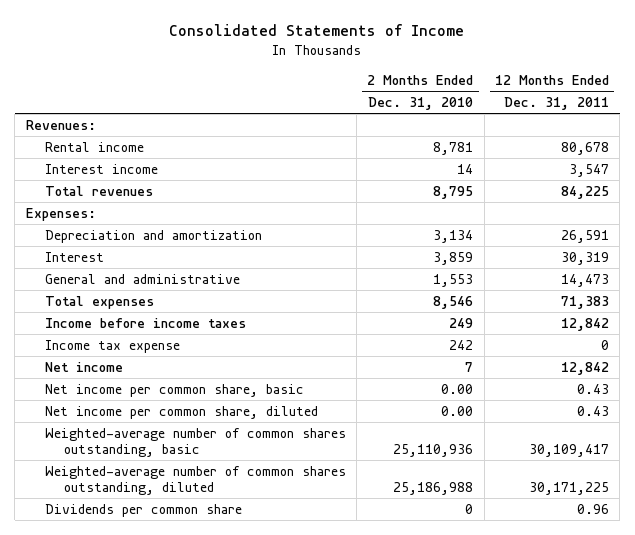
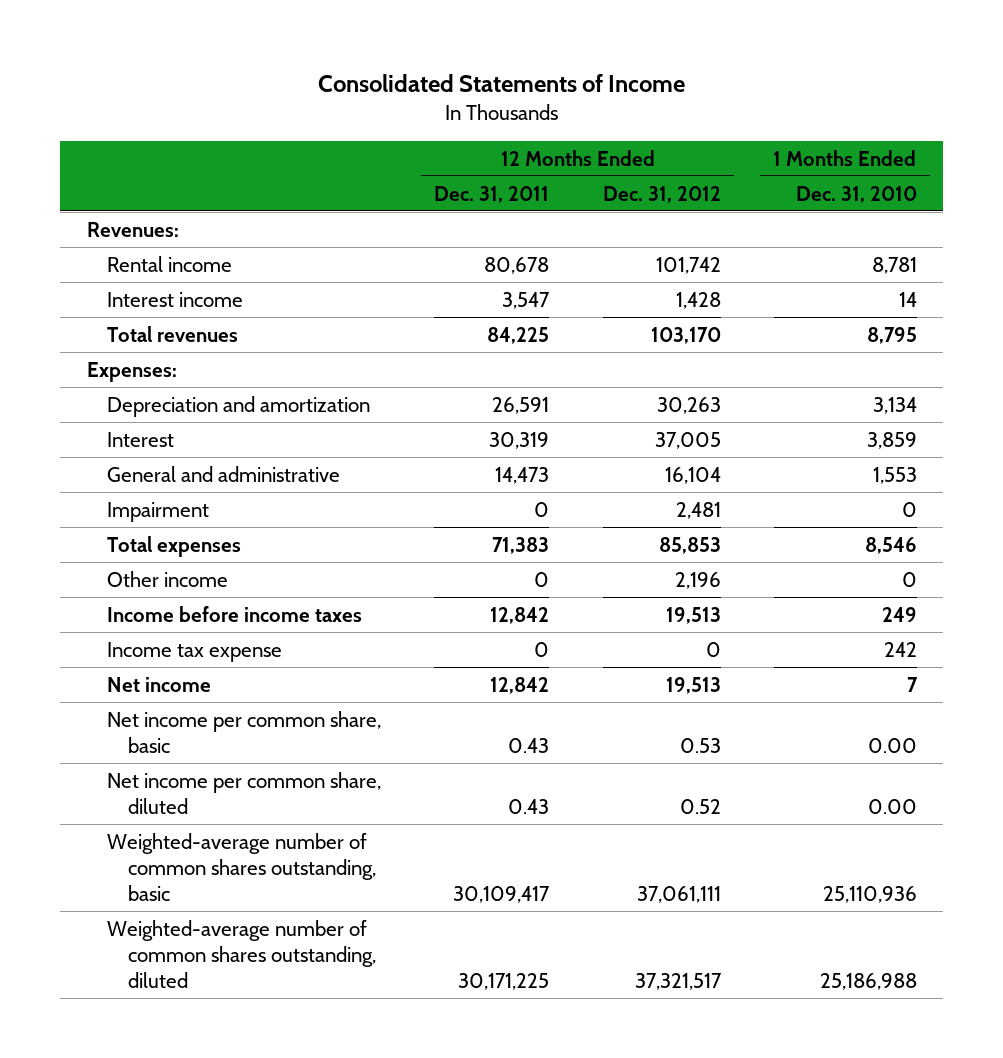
- | 2 Months Ended Dec. 31, 2010 | 12 Months Ended Dec. 31, 2011
+ | 12 Months Ended Dec. 31, 2011 | 12 Months Ended Dec. 31, 2012 | 1 Months Ended Dec. 31, 2010
+ Impairment | 0 | 2,481 | 0
+ Other income | 0 | 2,196 | 0
- Dividends per common share | 0 | 0.96

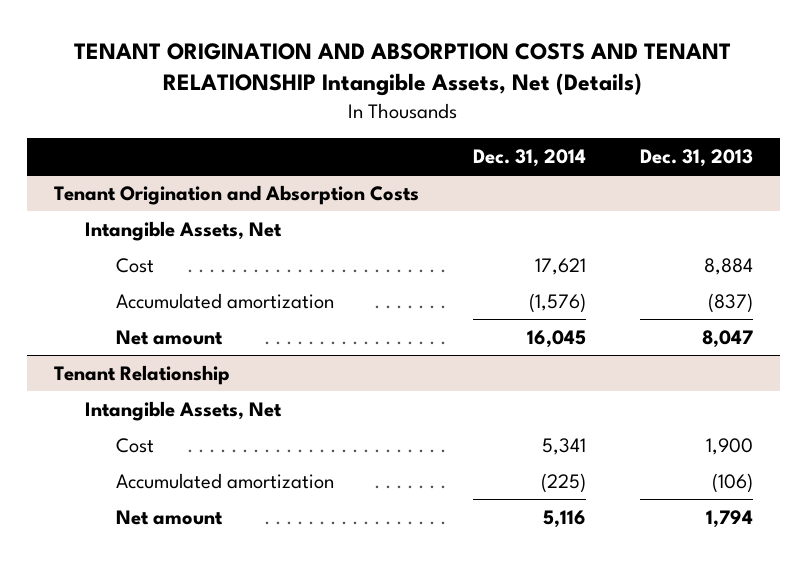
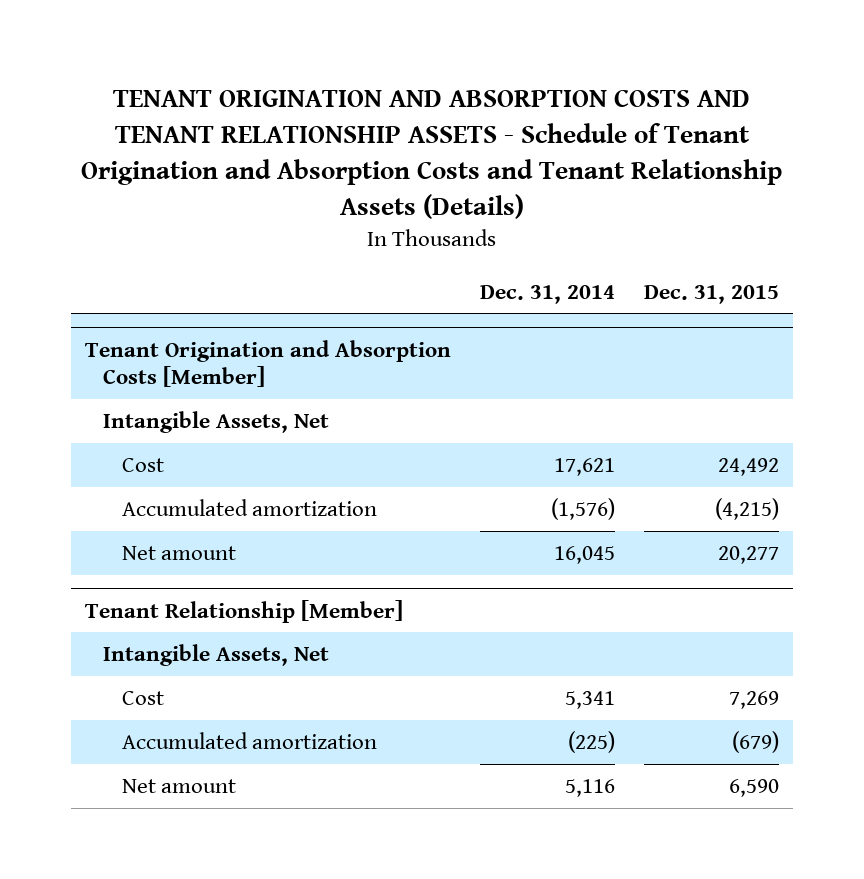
- TENANT ORIGINATION AND ABSORPTION COSTS AND TENANT RELATIONSHIP Intangible Assets, Net (Details)
+ TENANT ORIGINATION AND ABSORPTION COSTS AND TENANT RELATIONSHIP ASSETS - Schedule of Tenant Origination and Absorption Costs and Tenant Relationship Assets (Details)
- | Dec. 31, 2014 | Dec. 31, 2013
+ | Dec. 31, 2014 | Dec. 31, 2015
- Tenant Origination and Absorption Costs
+ Tenant Origination and Absorption Costs [Member]
- Tenant Relationship
+ Tenant Relationship [Member]

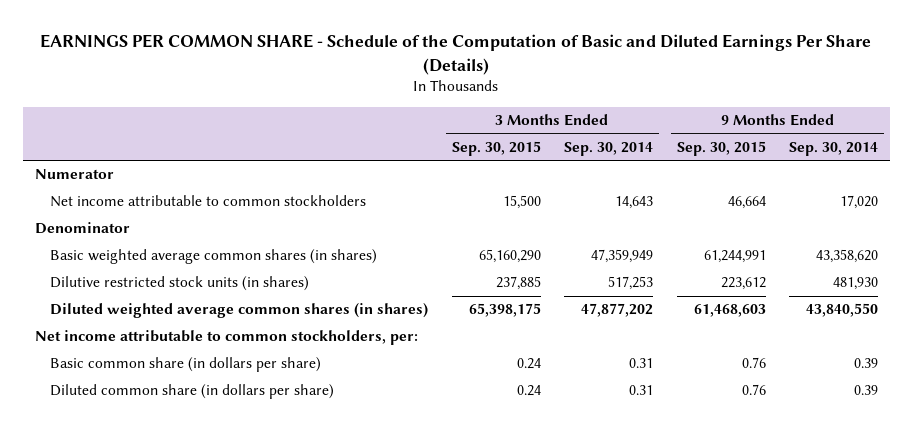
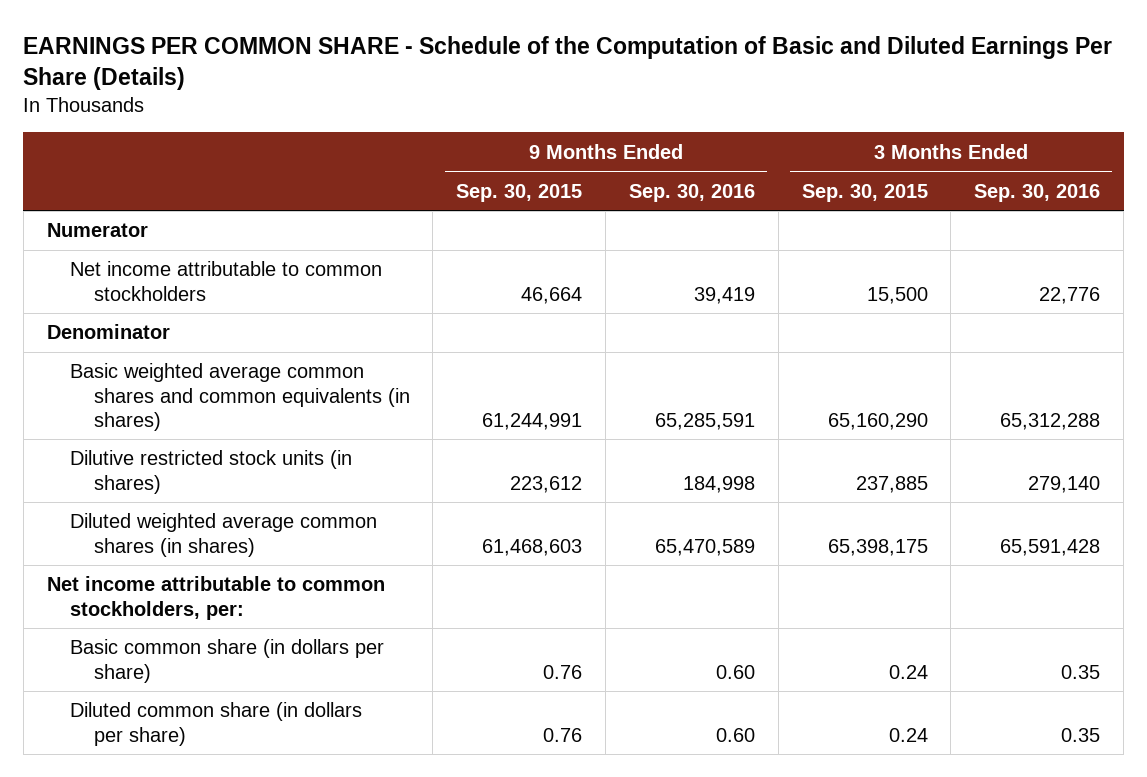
- | 3 Months Ended Sep. 30, 2015 | 3 Months Ended Sep. 30, 2014 | 9 Months Ended Sep. 30, 2015 | 9 Months Ended Sep. 30, 2014
+ | 9 Months Ended Sep. 30, 2015 | 9 Months Ended Sep. 30, 2016 | 3 Months Ended Sep. 30, 2015 | 3 Months Ended Sep. 30, 2016
- Basic weighted average common shares (in shares) | 65,160,290 | 47,359,949 | 61,244,991 | 43,358,620
+ Basic weighted average common shares and common equivalents (in shares) | 61,244,991 | 65,285,591 | 65,160,290 | 65,312,288

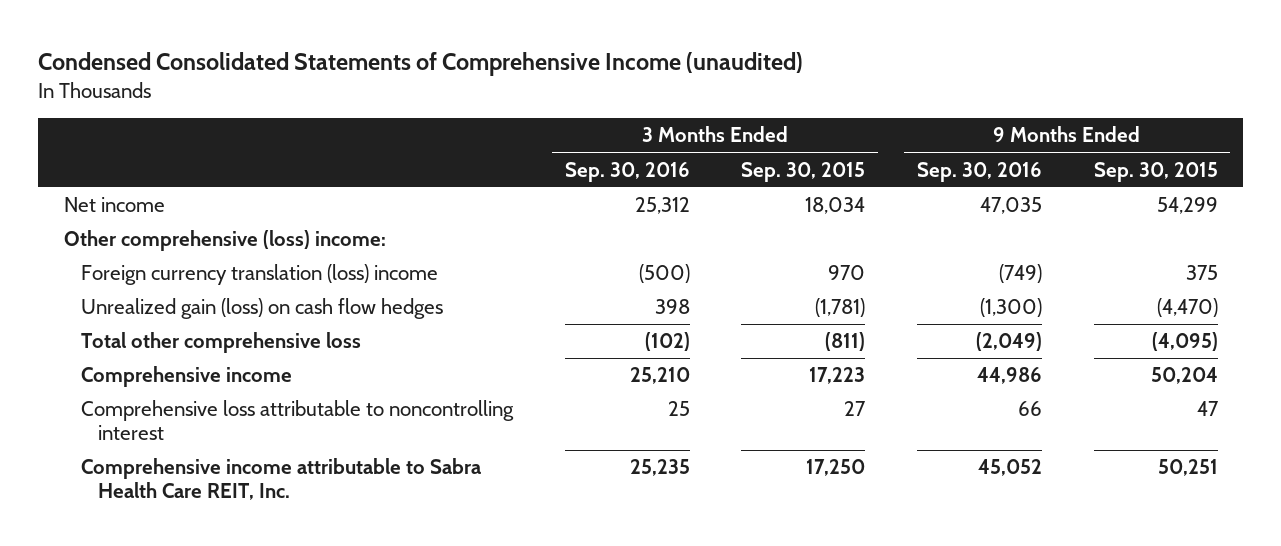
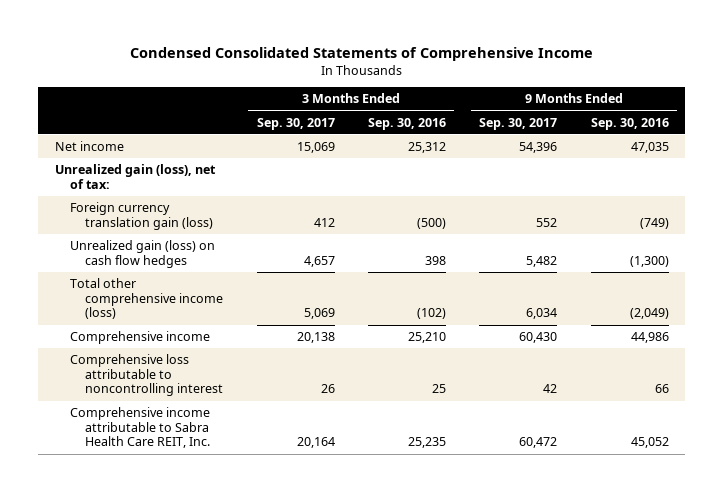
- Condensed Consolidated Statements of Comprehensive Income (unaudited)
+ Condensed Consolidated Statements of Comprehensive Income
- | 3 Months Ended Sep. 30, 2016 | 3 Months Ended Sep. 30, 2015 | 9 Months Ended Sep. 30, 2016 | 9 Months Ended Sep. 30, 2015
+ | 3 Months Ended Sep. 30, 2017 | 3 Months Ended Sep. 30, 2016 | 9 Months Ended Sep. 30, 2017 | 9 Months Ended Sep. 30, 2016
- Other comprehensive (loss) income:
- Foreign currency translation (loss) income | (500) | 970 | (749) | 375
+ Unrealized gain (loss), net of tax:
+ Foreign currency translation gain (loss) | 412 | (500) | 552 | (749)
- Total other comprehensive loss | (102) | (811) | (2,049) | (4,095)
+ Total other comprehensive income (loss) | 5,069 | (102) | 6,034 | (2,049)

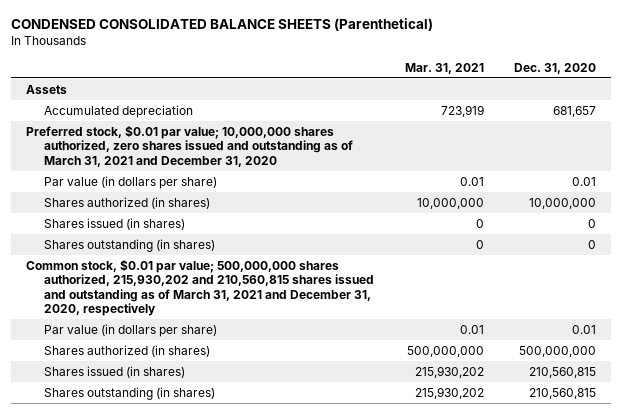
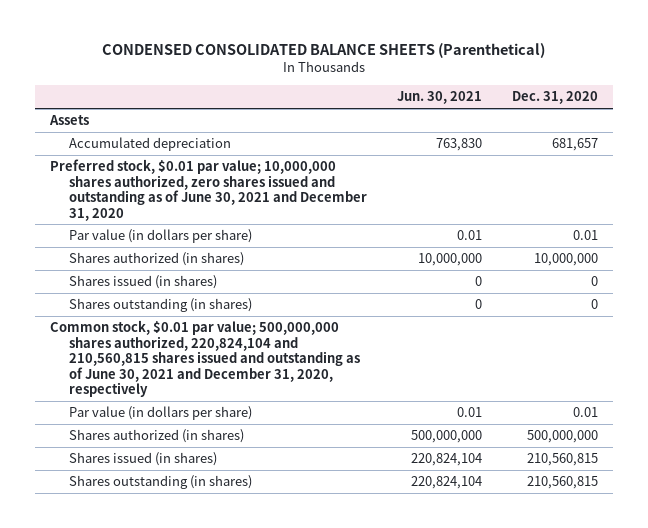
- | Mar. 31, 2021 | Dec. 31, 2020
+ | Jun. 30, 2021 | Dec. 31, 2020
- Preferred stock, $0.01 par value; 10,000,000 shares authorized, zero shares issued and outstanding as of March 31, 2021 and December 31, 2020
+ Preferred stock, $0.01 par value; 10,000,000 shares authorized, zero shares issued and outstanding as of June 30, 2021 and December 31, 2020
- Common stock, $0.01 par value; 500,000,000 shares authorized, 215,930,202 and 210,560,815 shares issued and outstanding as of March 31, 2021 and December 31, 2020, respectively
+ Common stock, $0.01 par value; 500,000,000 shares authorized, 220,824,104 and 210,560,815 shares issued and outstanding as of June 30, 2021 and December 31, 2020, respectively

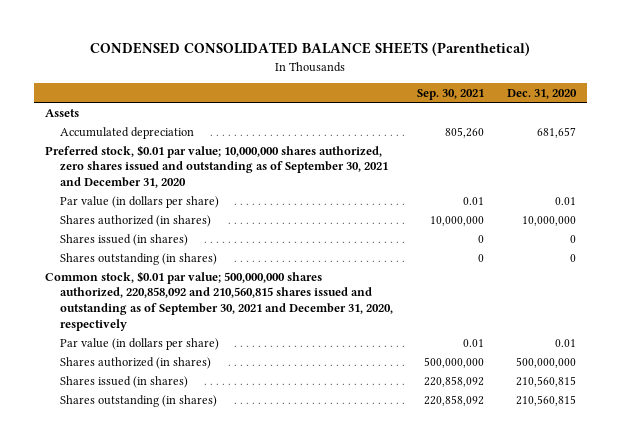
- | Jun. 30, 2021 | Dec. 31, 2020
+ | Sep. 30, 2021 | Dec. 31, 2020
- Preferred stock, $0.01 par value; 10,000,000 shares authorized, zero shares issued and outstanding as of June 30, 2021 and December 31, 2020
+ Preferred stock, $0.01 par value; 10,000,000 shares authorized, zero shares issued and outstanding as of September 30, 2021 and December 31, 2020
- Common stock, $0.01 par value; 500,000,000 shares authorized, 220,824,104 and 210,560,815 shares issued and outstanding as of June 30, 2021 and December 31, 2020, respectively
+ Common stock, $0.01 par value; 500,000,000 shares authorized, 220,858,092 and 210,560,815 shares issued and outstanding as of September 30, 2021 and December 31, 2020, respectively

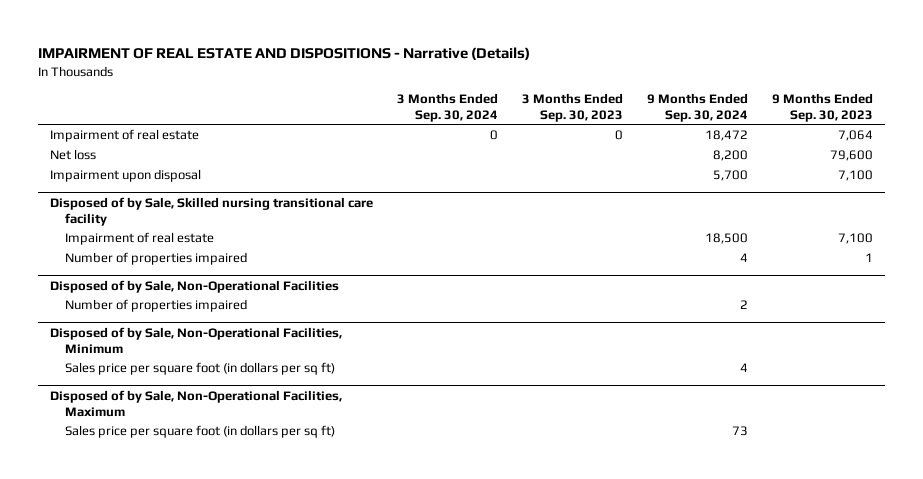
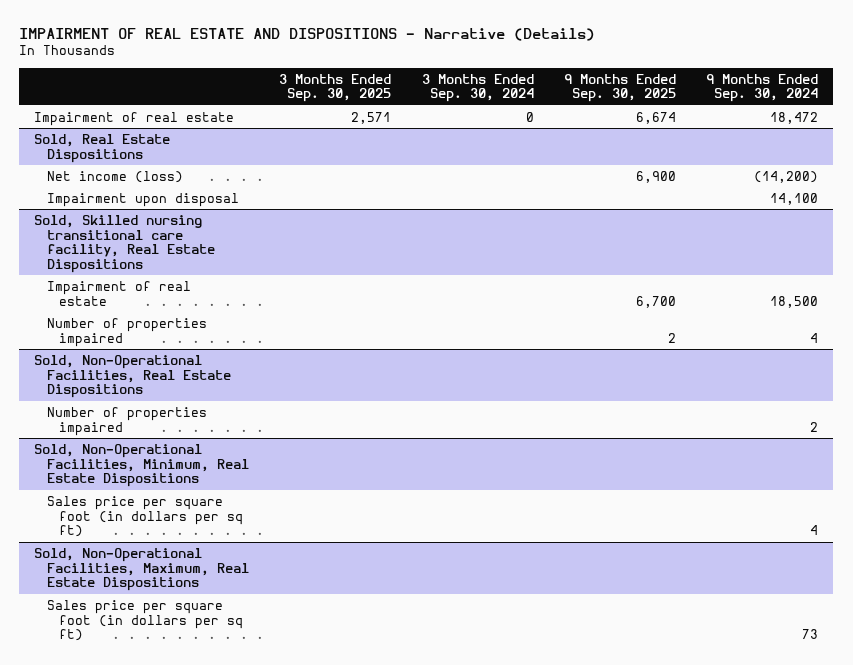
- | 3 Months Ended Sep. 30, 2024 | 3 Months Ended Sep. 30, 2023 | 9 Months Ended Sep. 30, 2024 | 9 Months Ended Sep. 30, 2023
+ | 3 Months Ended Sep. 30, 2025 | 3 Months Ended Sep. 30, 2024 | 9 Months Ended Sep. 30, 2025 | 9 Months Ended Sep. 30, 2024
- Net loss | | | 8,200 | 79,600
- Impairment upon disposal | | | 5,700 | 7,100
- Disposed of by Sale, Skilled nursing transitional care facility
+ Sold, Real Estate Dispositions
+ Net income (loss) | | | 6,900 | (14,200)
+ Impairment upon disposal | | | | 14,100
+ Sold, Skilled nursing transitional care facility, Real Estate Dispositions
- Disposed of by Sale, Non-Operational Facilities
+ Sold, Non-Operational Facilities, Real Estate Dispositions
- Disposed of by Sale, Non-Operational Facilities, Minimum
+ Sold, Non-Operational Facilities, Minimum, Real Estate Dispositions
- Disposed of by Sale, Non-Operational Facilities, Maximum
+ Sold, Non-Operational Facilities, Maximum, Real Estate Dispositions

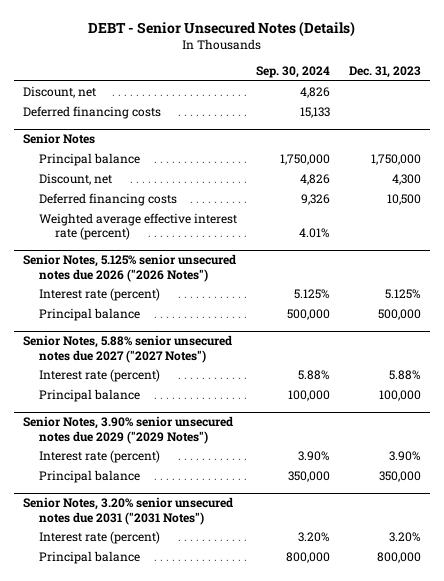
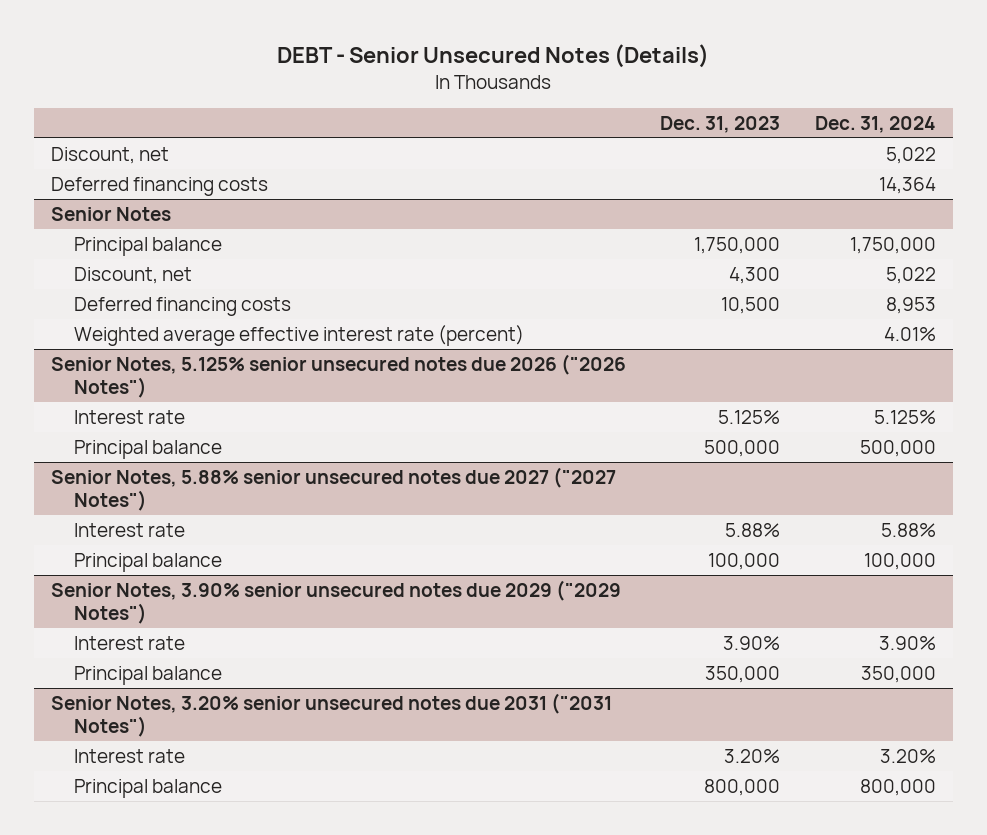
- | Sep. 30, 2024 | Dec. 31, 2023
+ | Dec. 31, 2023 | Dec. 31, 2024
@ Senior Notes, 5.125% senior unsecured notes due 2026 ("2026 Notes")
- Interest rate (percent) | 5.125% | 5.125%
+ Interest rate | 5.125% | 5.125%
@ Senior Notes, 5.88% senior unsecured notes due 2027 ("2027 Notes")
- Interest rate (percent) | 5.88% | 5.88%
+ Interest rate | 5.88% | 5.88%
@ Senior Notes, 3.90% senior unsecured notes due 2029 ("2029 Notes")
- Interest rate (percent) | 3.90% | 3.90%
+ Interest rate | 3.90% | 3.90%
@ Senior Notes, 3.20% senior unsecured notes due 2031 ("2031 Notes")
- Interest rate (percent) | 3.20% | 3.20%
+ Interest rate | 3.20% | 3.20%

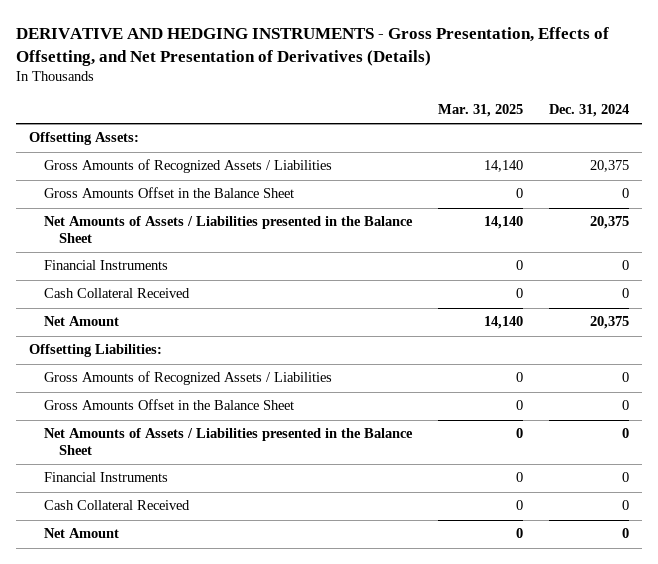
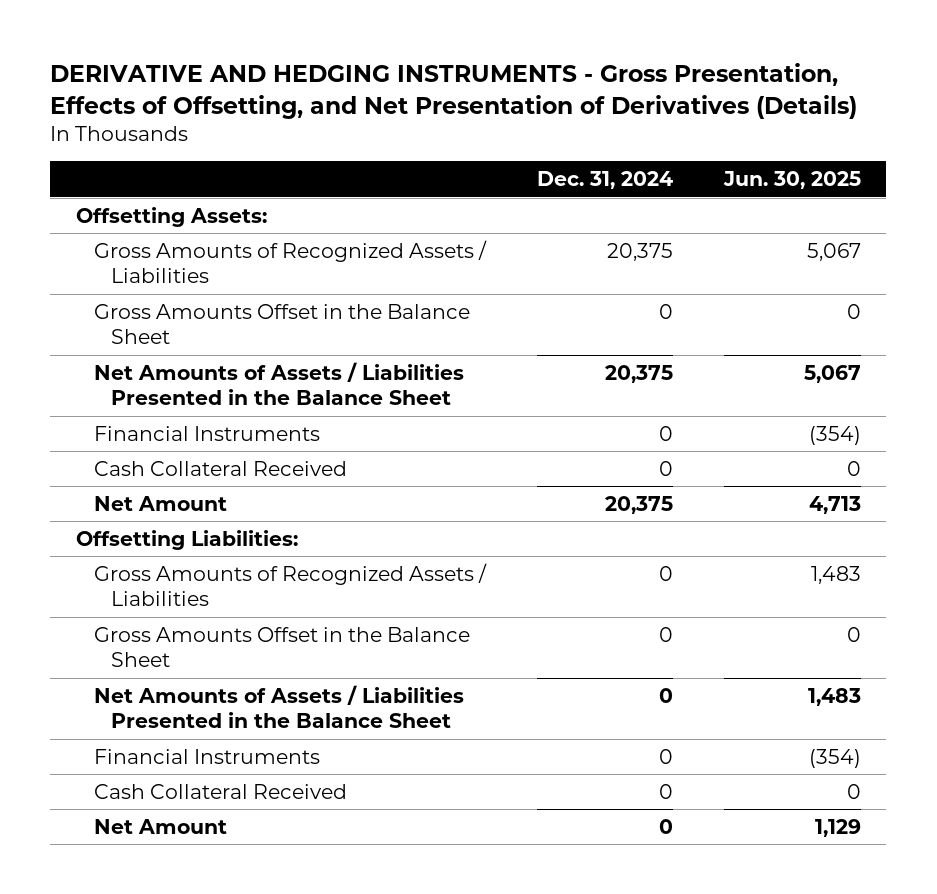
- | Mar. 31, 2025 | Dec. 31, 2024
+ | Dec. 31, 2024 | Jun. 30, 2025
- Net Amounts of Assets / Liabilities presented in the Balance Sheet | 14,140 | 20,375
+ Net Amounts of Assets / Liabilities Presented in the Balance Sheet | 20,375 | 5,067
- Net Amounts of Assets / Liabilities presented in the Balance Sheet | 0 | 0
+ Net Amounts of Assets / Liabilities Presented in the Balance Sheet | 0 | 1,483

